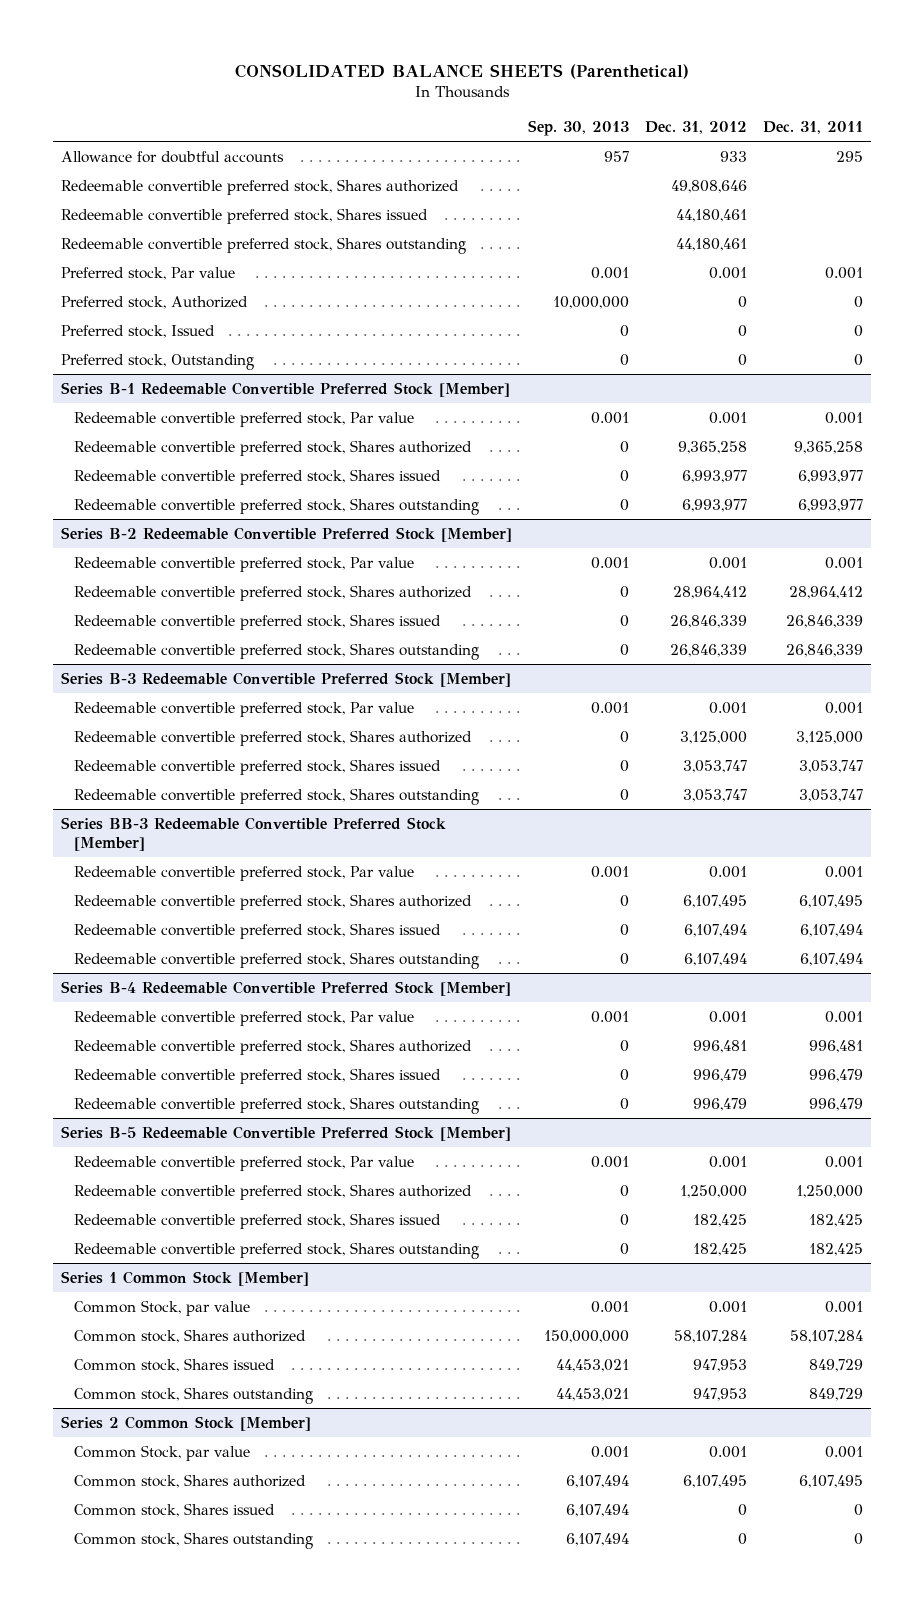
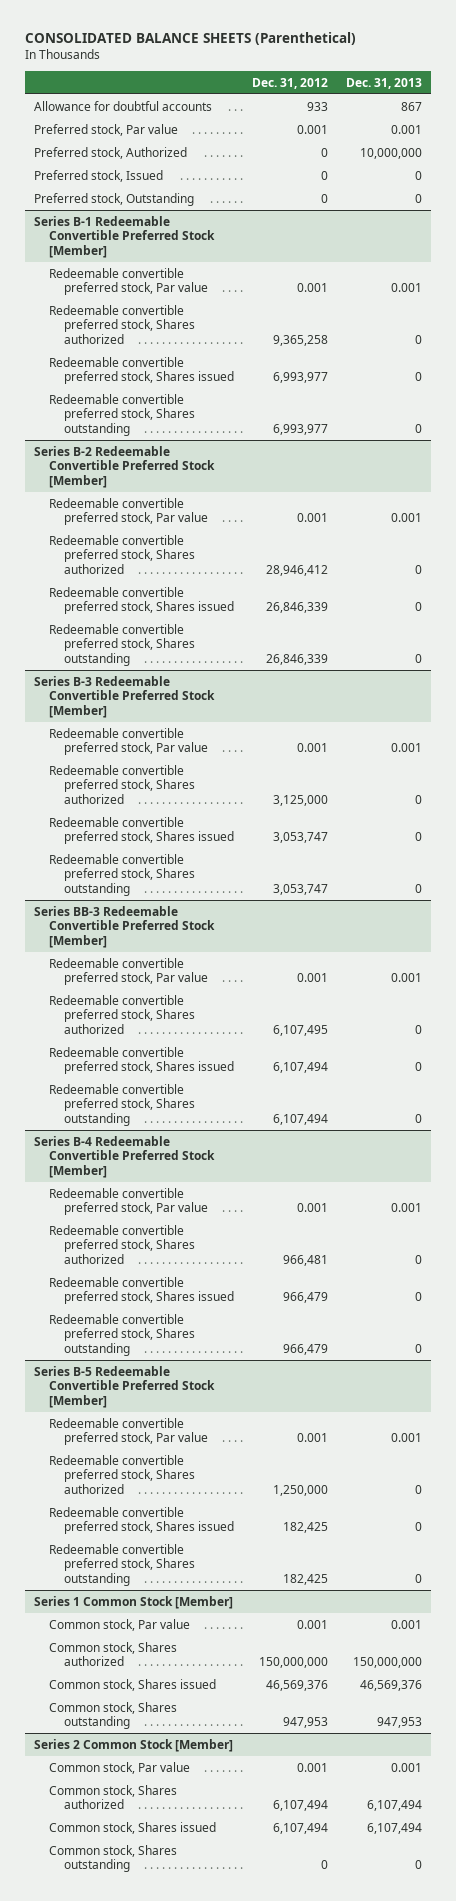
- | Sep. 30, 2013 | Dec. 31, 2012 | Dec. 31, 2011
+ | Dec. 31, 2012 | Dec. 31, 2013
- Redeemable convertible preferred stock, Shares authorized | | 49,808,646 |
- Redeemable convertible preferred stock, Shares issued | | 44,180,461 |
- Redeemable convertible preferred stock, Shares outstanding | | 44,180,461 |
@ Series B-2 Redeemable Convertible Preferred Stock [Member]
- Redeemable convertible preferred stock, Shares authorized | 0 | 28,964,412 | 28,964,412
+ Redeemable convertible preferred stock, Shares authorized | 28,946,412 | 0
@ Series B-4 Redeemable Convertible Preferred Stock [Member]
- Redeemable convertible preferred stock, Shares authorized | 0 | 996,481 | 996,481
- Redeemable convertible preferred stock, Shares issued | 0 | 996,479 | 996,479
- Redeemable convertible preferred stock, Shares outstanding | 0 | 996,479 | 996,479
+ Redeemable convertible preferred stock, Shares authorized | 966,481 | 0
+ Redeemable convertible preferred stock, Shares issued | 966,479 | 0
+ Redeemable convertible preferred stock, Shares outstanding | 966,479 | 0
@ Series 1 Common Stock [Member]
- Common Stock, par value | 0.001 | 0.001 | 0.001
- Common stock, Shares authorized | 150,000,000 | 58,107,284 | 58,107,284
- Common stock, Shares issued | 44,453,021 | 947,953 | 849,729
+ Common stock, Par value | 0.001 | 0.001
+ Common stock, Shares authorized | 150,000,000 | 150,000,000
+ Common stock, Shares issued | 46,569,376 | 46,569,376
@ Series 2 Common Stock [Member]
- Common Stock, par value | 0.001 | 0.001 | 0.001
- Common stock, Shares authorized | 6,107,494 | 6,107,495 | 6,107,495
- Common stock, Shares issued | 6,107,494 | 0 | 0
+ Common stock, Par value | 0.001 | 0.001
+ Common stock, Shares authorized | 6,107,494 | 6,107,494
+ Common stock, Shares issued | 6,107,494 | 6,107,494

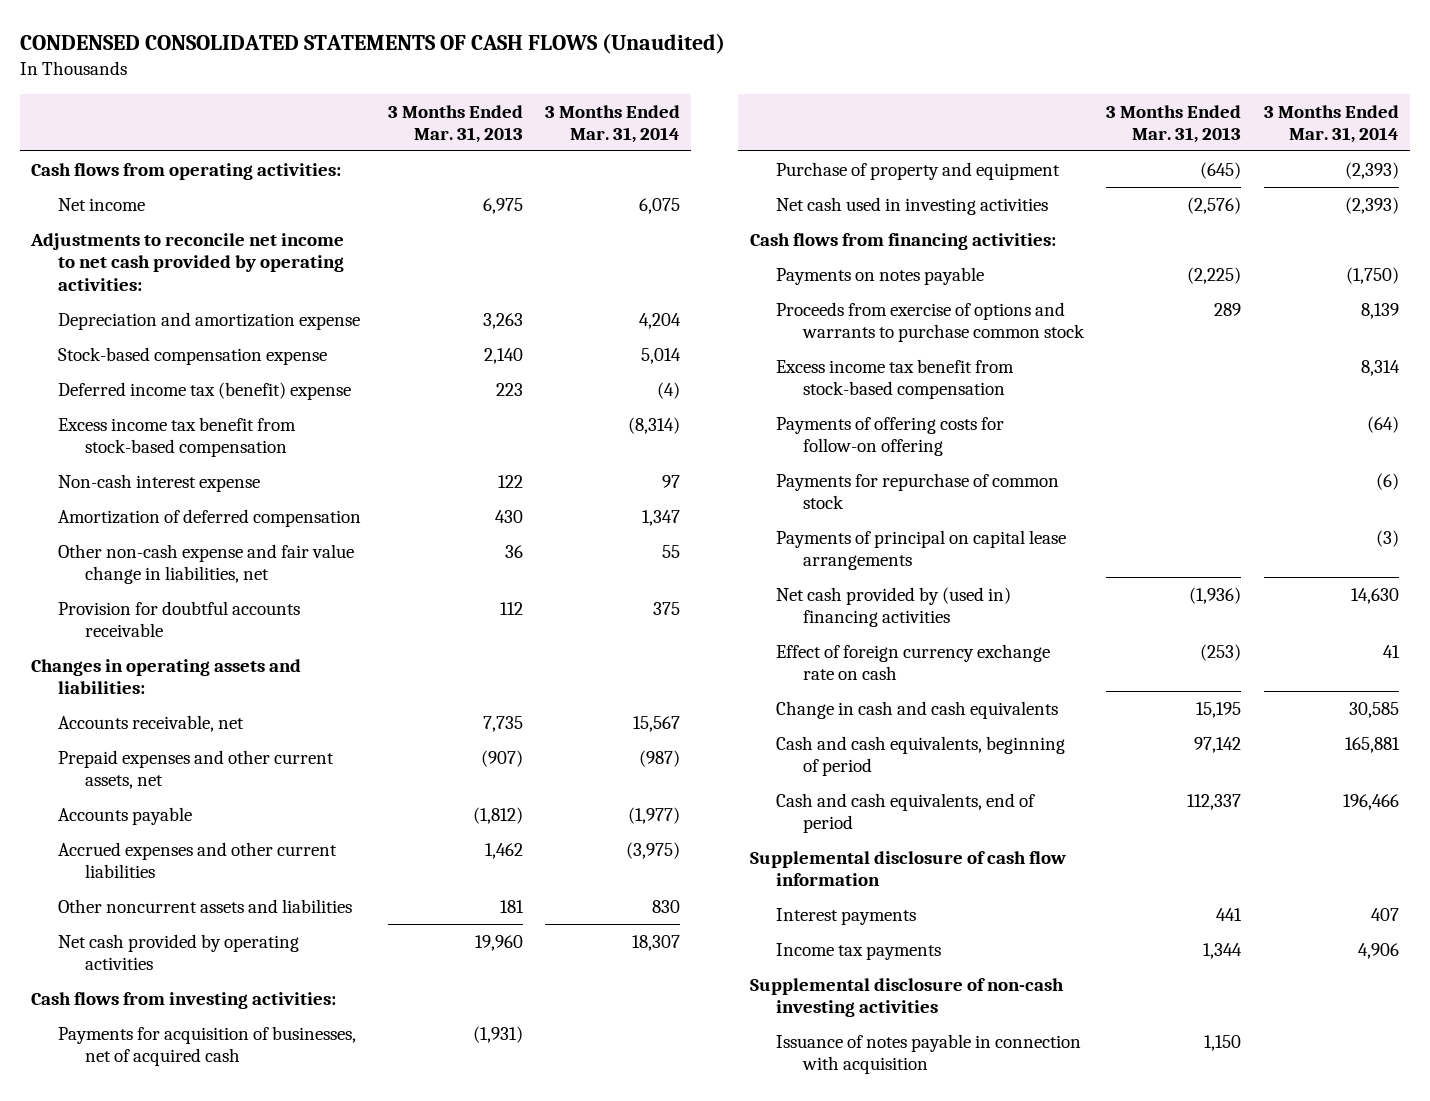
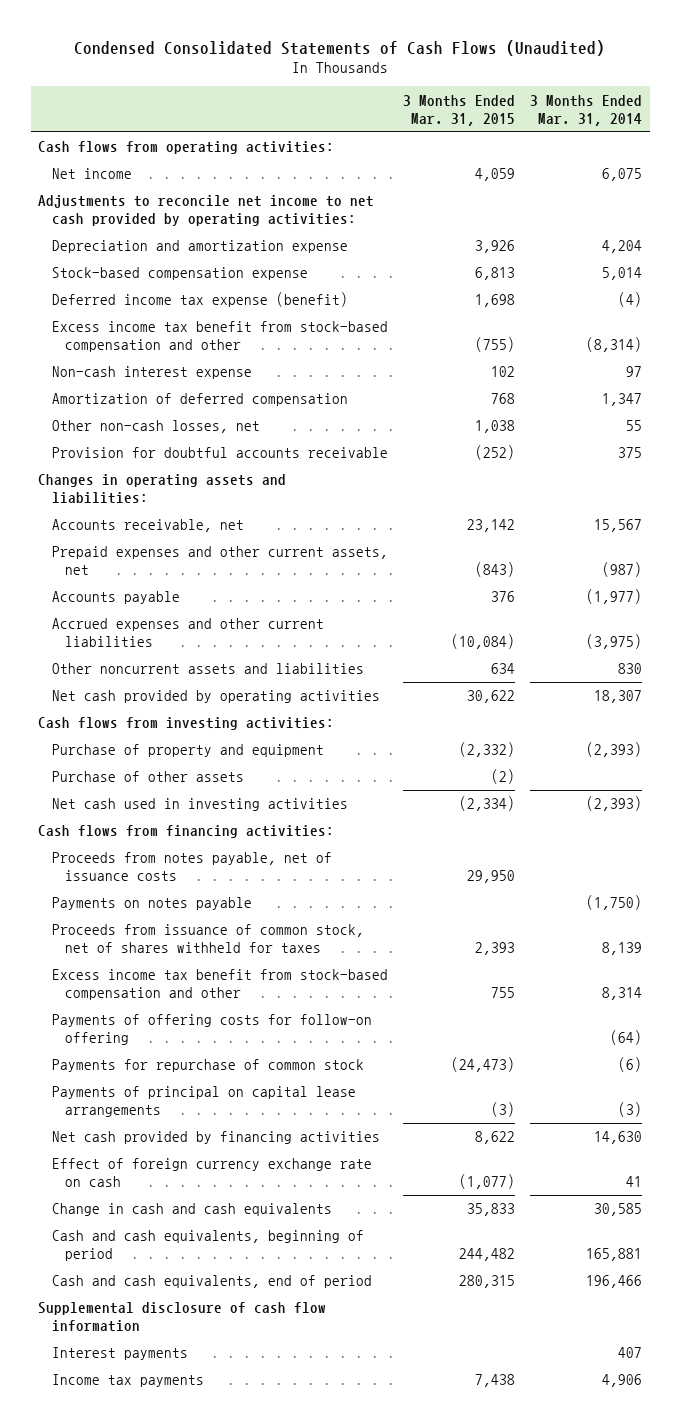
- CONDENSED CONSOLIDATED STATEMENTS OF CASH FLOWS (Unaudited)
+ Condensed Consolidated Statements of Cash Flows (Unaudited)
- | 3 Months Ended Mar. 31, 2013 | 3 Months Ended Mar. 31, 2014
+ | 3 Months Ended Mar. 31, 2015 | 3 Months Ended Mar. 31, 2014
- Deferred income tax (benefit) expense | 223 | (4)
- Excess income tax benefit from stock-based compensation | | (8,314)
+ Deferred income tax expense (benefit) | 1,698 | (4)
+ Excess income tax benefit from stock-based compensation and other | (755) | (8,314)
- Other non-cash expense and fair value change in liabilities, net | 36 | 55
+ Other non-cash losses, net | 1,038 | 55
- Payments for acquisition of businesses, net of acquired cash | (1,931) |
+ Purchase of other assets | (2) |
+ Proceeds from notes payable, net of issuance costs | 29,950 |
- Proceeds from exercise of options and warrants to purchase common stock | 289 | 8,139
- Excess income tax benefit from stock-based compensation | | 8,314
+ Proceeds from issuance of common stock, net of shares withheld for taxes | 2,393 | 8,139
+ Excess income tax benefit from stock-based compensation and other | 755 | 8,314
- Net cash provided by (used in) financing activities | (1,936) | 14,630
+ Net cash provided by financing activities | 8,622 | 14,630
- Supplemental disclosure of non-cash investing activities
- Issuance of notes payable in connection with acquisition | 1,150 |

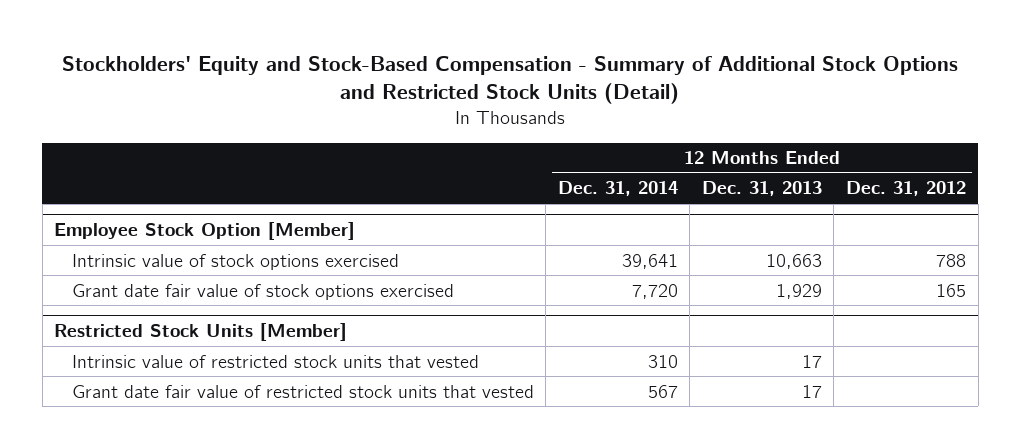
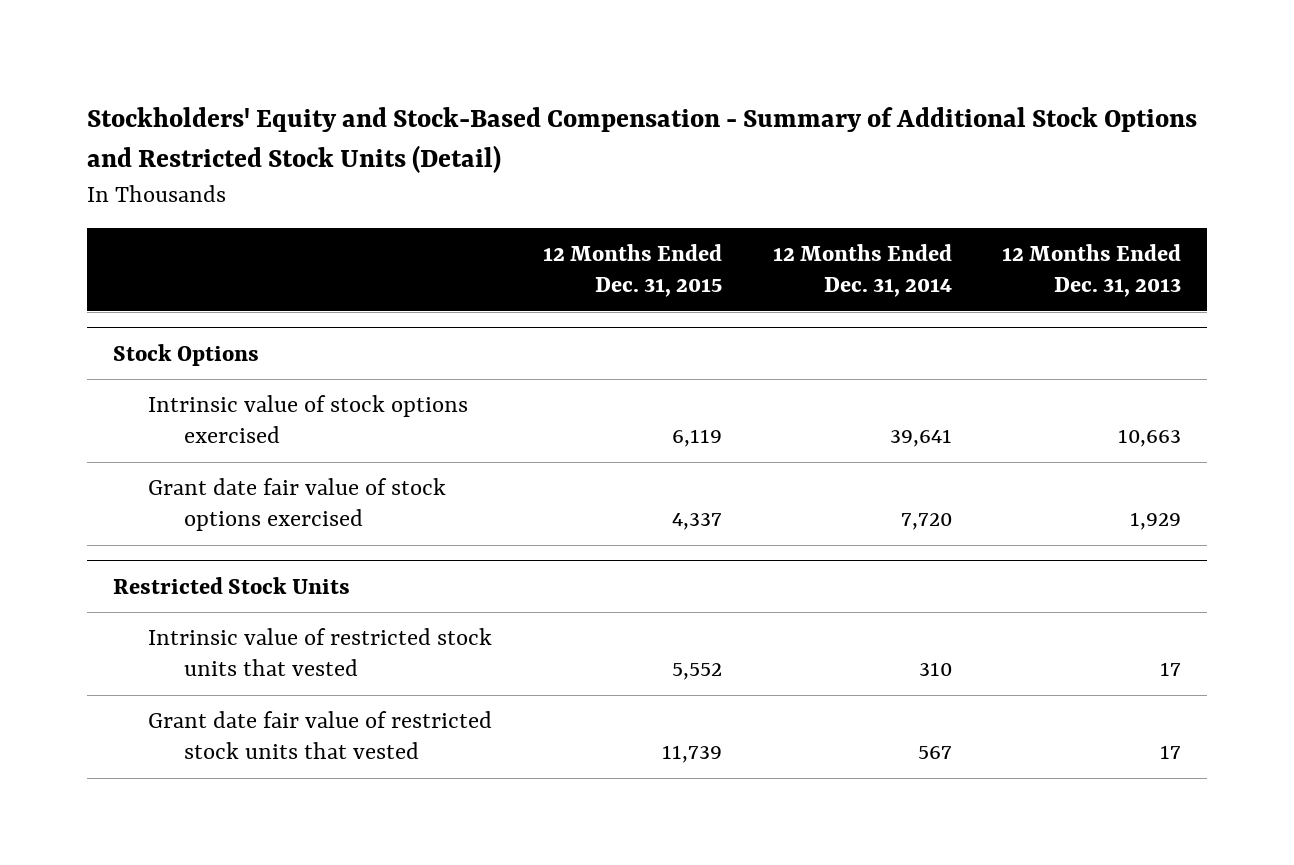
- | 12 Months Ended Dec. 31, 2014 | 12 Months Ended Dec. 31, 2013 | 12 Months Ended Dec. 31, 2012
+ | 12 Months Ended Dec. 31, 2015 | 12 Months Ended Dec. 31, 2014 | 12 Months Ended Dec. 31, 2013
- Employee Stock Option [Member]
+ Stock Options
- Restricted Stock Units [Member]
+ Restricted Stock Units

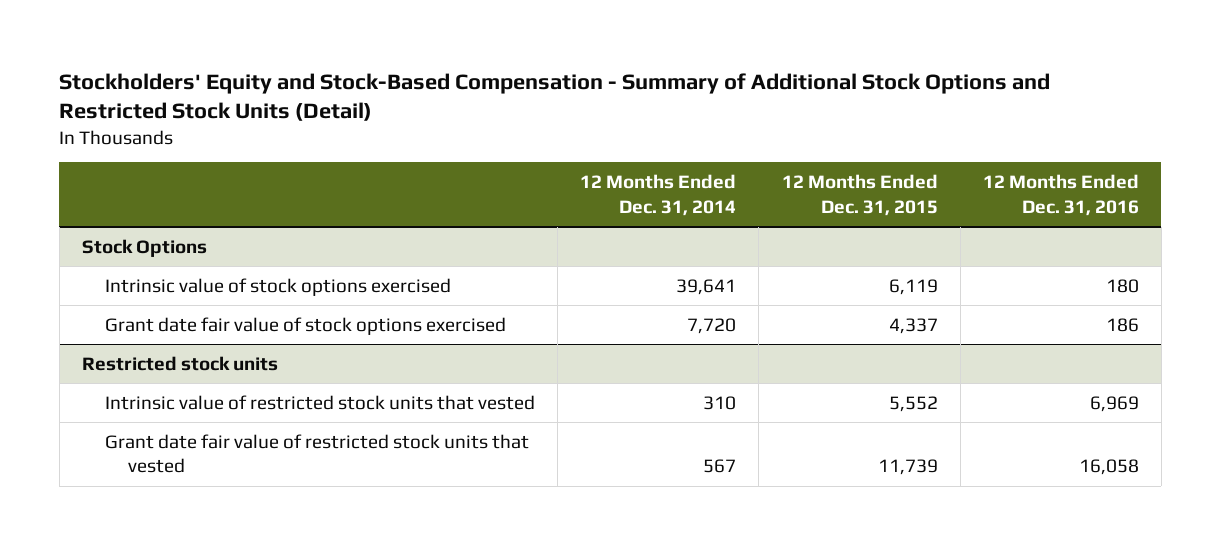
- | 12 Months Ended Dec. 31, 2015 | 12 Months Ended Dec. 31, 2014 | 12 Months Ended Dec. 31, 2013
+ | 12 Months Ended Dec. 31, 2014 | 12 Months Ended Dec. 31, 2015 | 12 Months Ended Dec. 31, 2016
- Restricted Stock Units
+ Restricted stock units

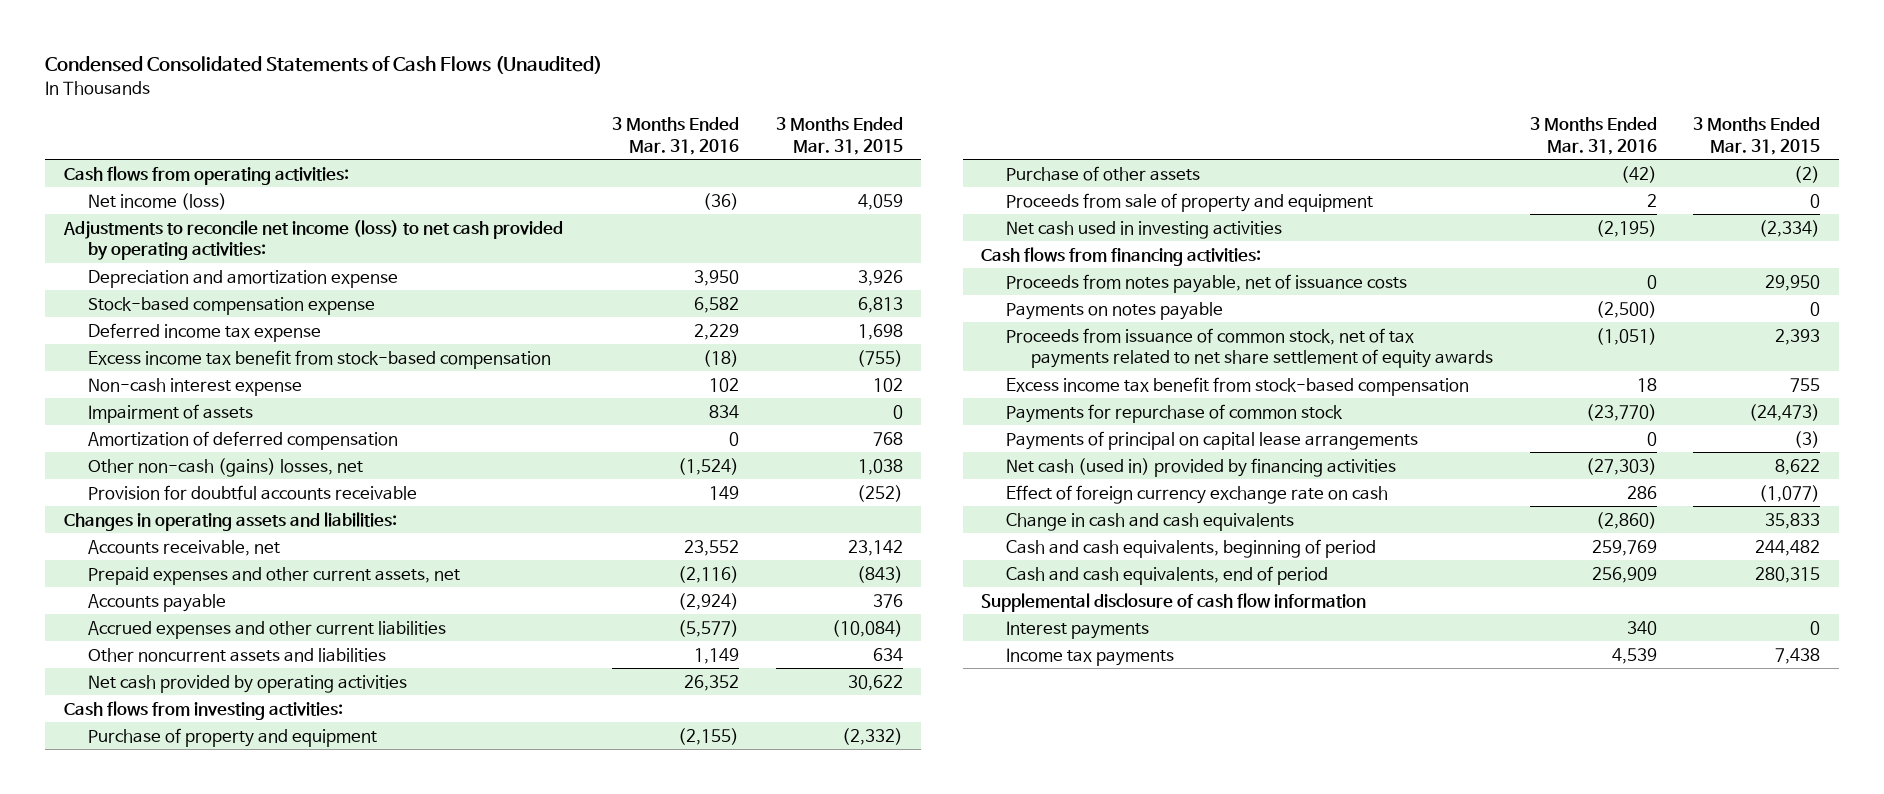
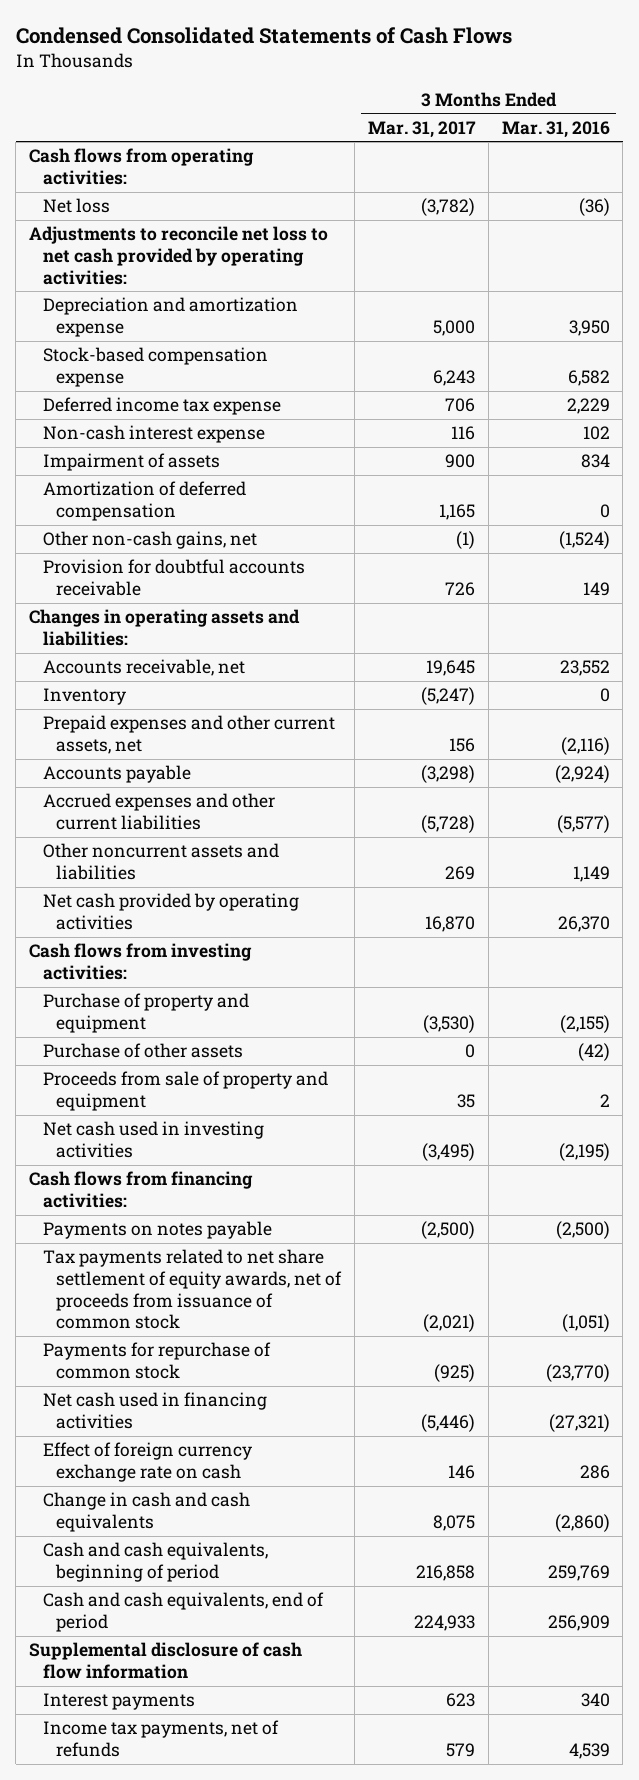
- Condensed Consolidated Statements of Cash Flows (Unaudited)
+ Condensed Consolidated Statements of Cash Flows
- | 3 Months Ended Mar. 31, 2016 | 3 Months Ended Mar. 31, 2015
+ | 3 Months Ended Mar. 31, 2017 | 3 Months Ended Mar. 31, 2016
- Net income (loss) | (36) | 4,059
- Adjustments to reconcile net income (loss) to net cash provided by operating activities:
+ Net loss | (3,782) | (36)
+ Adjustments to reconcile net loss to net cash provided by operating activities:
- Excess income tax benefit from stock-based compensation | (18) | (755)
- Other non-cash (gains) losses, net | (1,524) | 1,038
+ Other non-cash gains, net | (1) | (1,524)
+ Inventory | (5,247) | 0
- Net cash provided by operating activities | 26,352 | 30,622
+ Net cash provided by operating activities | 16,870 | 26,370
- Proceeds from notes payable, net of issuance costs | 0 | 29,950
- Proceeds from issuance of common stock, net of tax payments related to net share settlement of equity awards | (1,051) | 2,393
- Excess income tax benefit from stock-based compensation | 18 | 755
+ Tax payments related to net share settlement of equity awards, net of proceeds from issuance of common stock | (2,021) | (1,051)
- Payments of principal on capital lease arrangements | 0 | (3)
- Net cash (used in) provided by financing activities | (27,303) | 8,622
+ Net cash used in financing activities | (5,446) | (27,321)
- Income tax payments | 4,539 | 7,438
+ Income tax payments, net of refunds | 579 | 4,539

